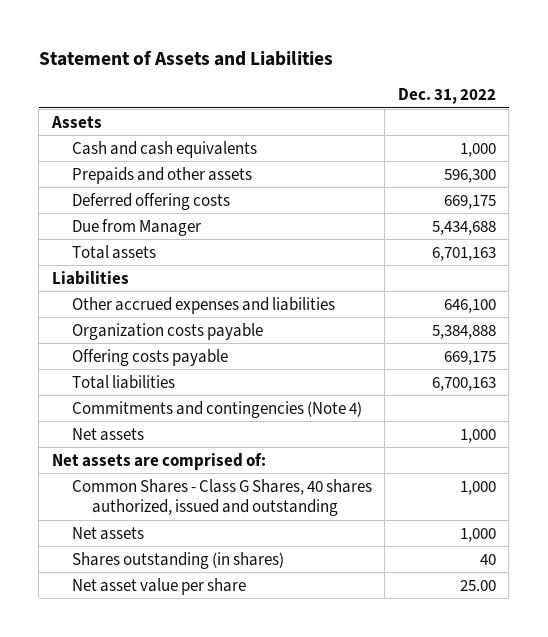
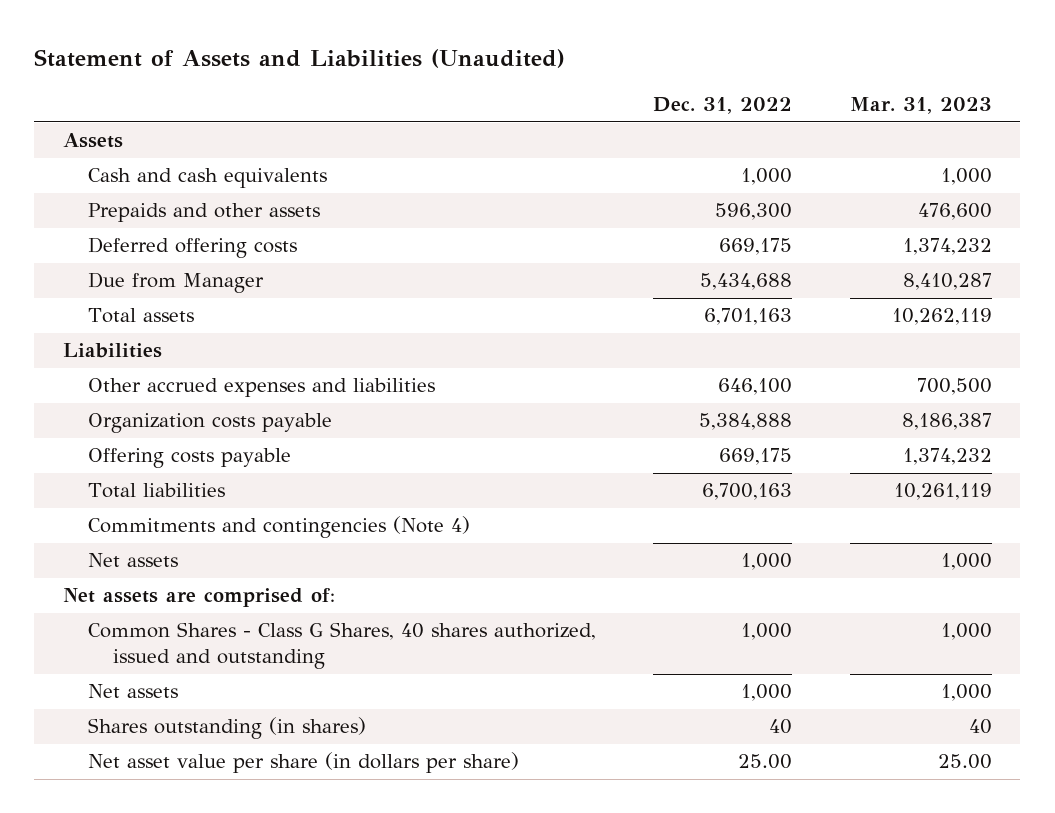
- Statement of Assets and Liabilities
+ Statement of Assets and Liabilities (Unaudited)
- | Dec. 31, 2022
+ | Dec. 31, 2022 | Mar. 31, 2023
- Net asset value per share | 25.00
+ Net asset value per share (in dollars per share) | 25.00 | 25.00

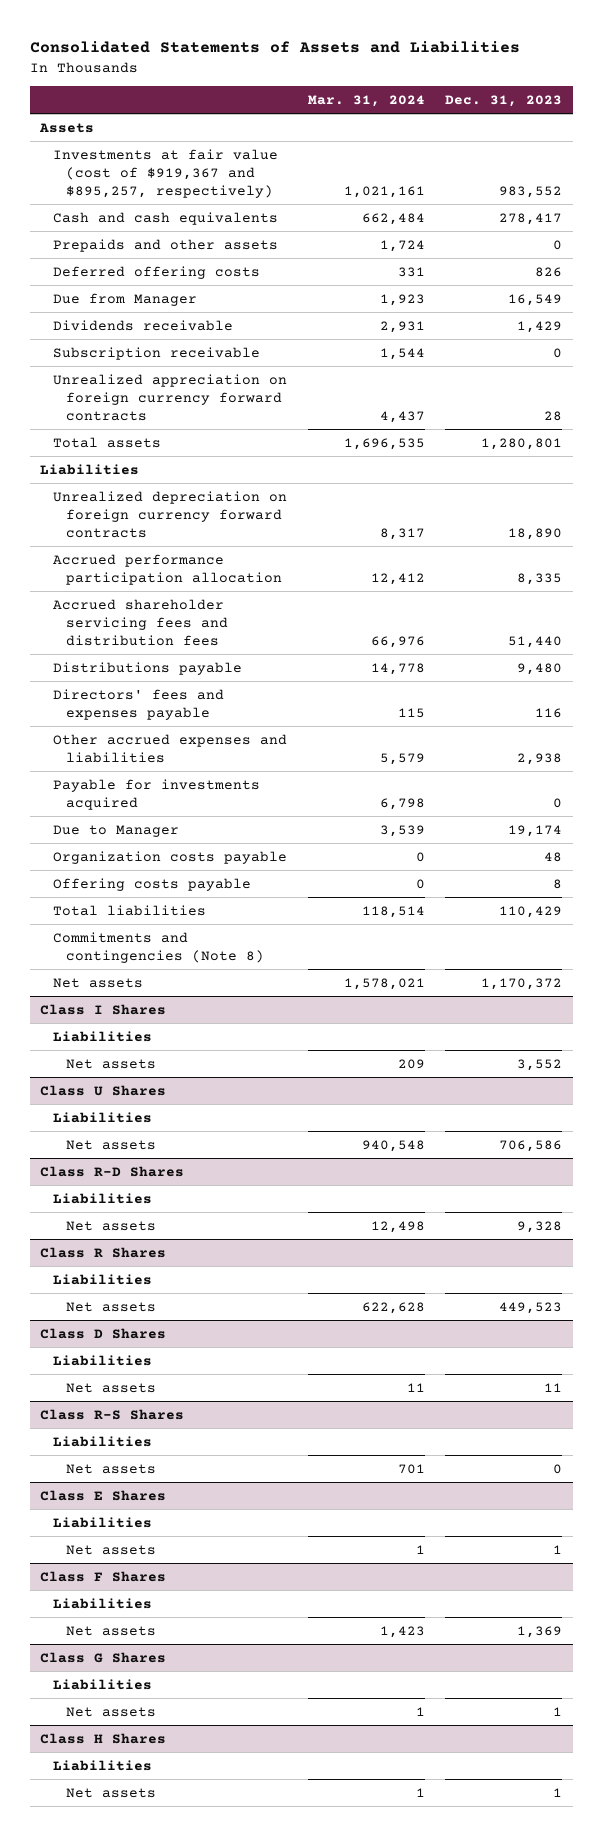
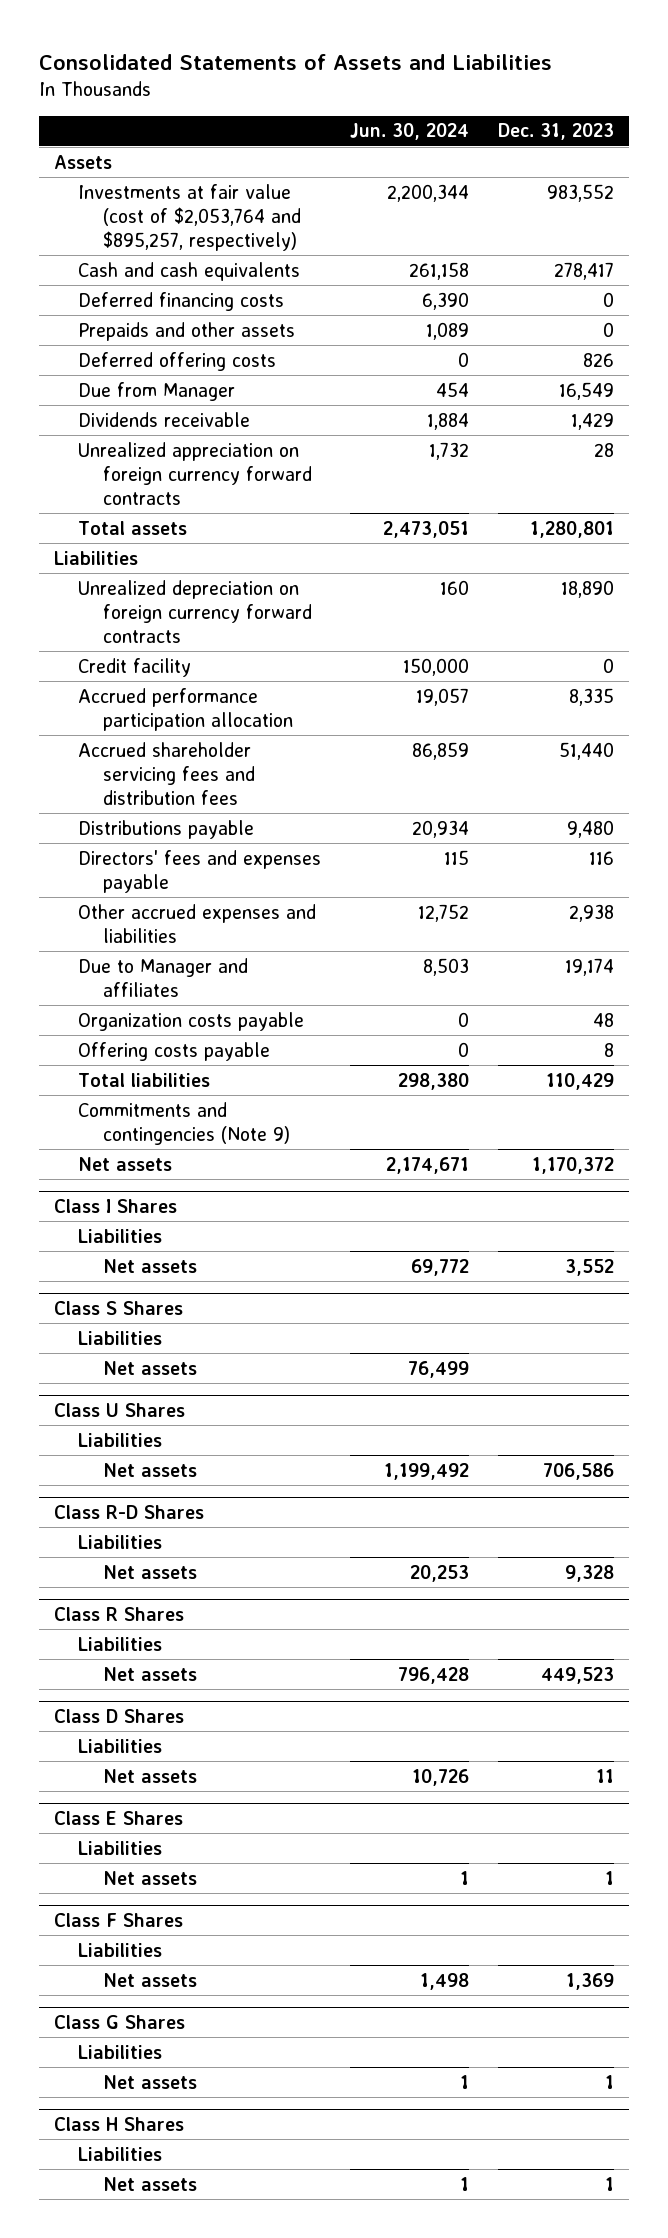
- | Mar. 31, 2024 | Dec. 31, 2023
+ | Jun. 30, 2024 | Dec. 31, 2023
- Investments at fair value (cost of $919,367 and $895,257, respectively) | 1,021,161 | 983,552
+ Investments at fair value (cost of $2,053,764 and $895,257, respectively) | 2,200,344 | 983,552
+ Deferred financing costs | 6,390 | 0
- Subscription receivable | 1,544 | 0
+ Credit facility | 150,000 | 0
- Payable for investments acquired | 6,798 | 0
- Due to Manager | 3,539 | 19,174
+ Due to Manager and affiliates | 8,503 | 19,174
- Commitments and contingencies (Note 8)
+ Commitments and contingencies (Note 9)
+ Class S Shares
+ Liabilities
+ Net assets | 76,499 |
- Class R-S Shares
- Liabilities
- Net assets | 701 | 0

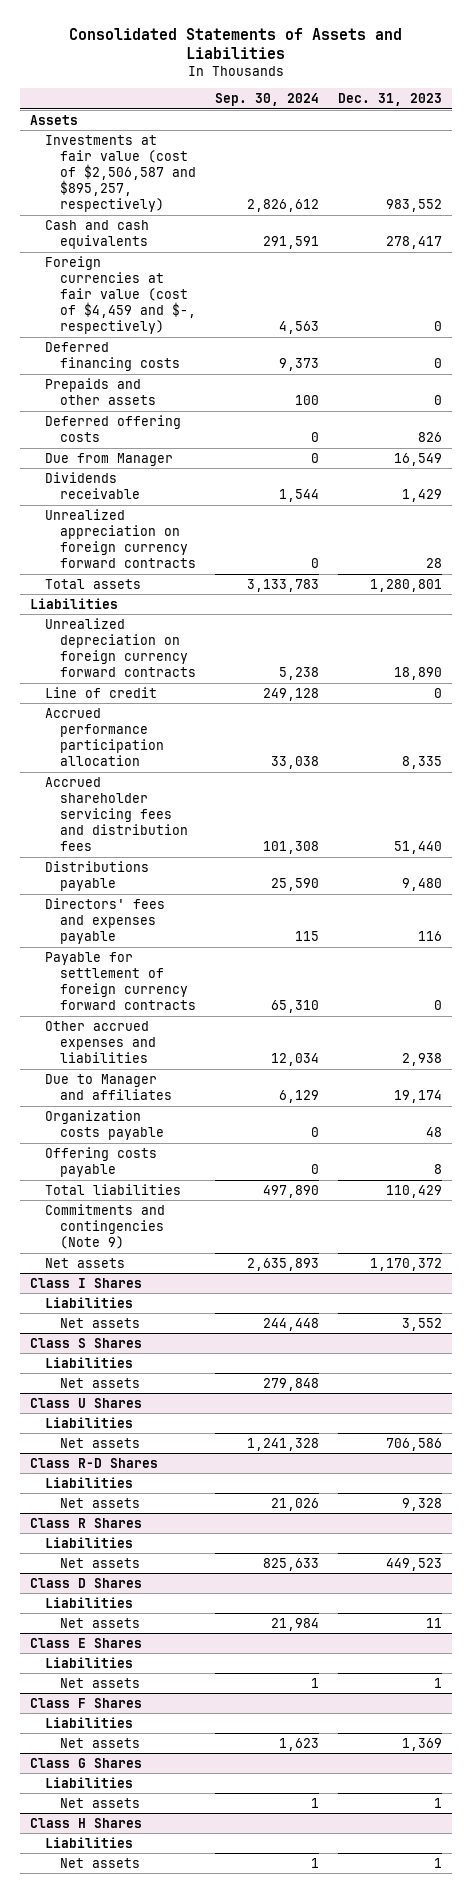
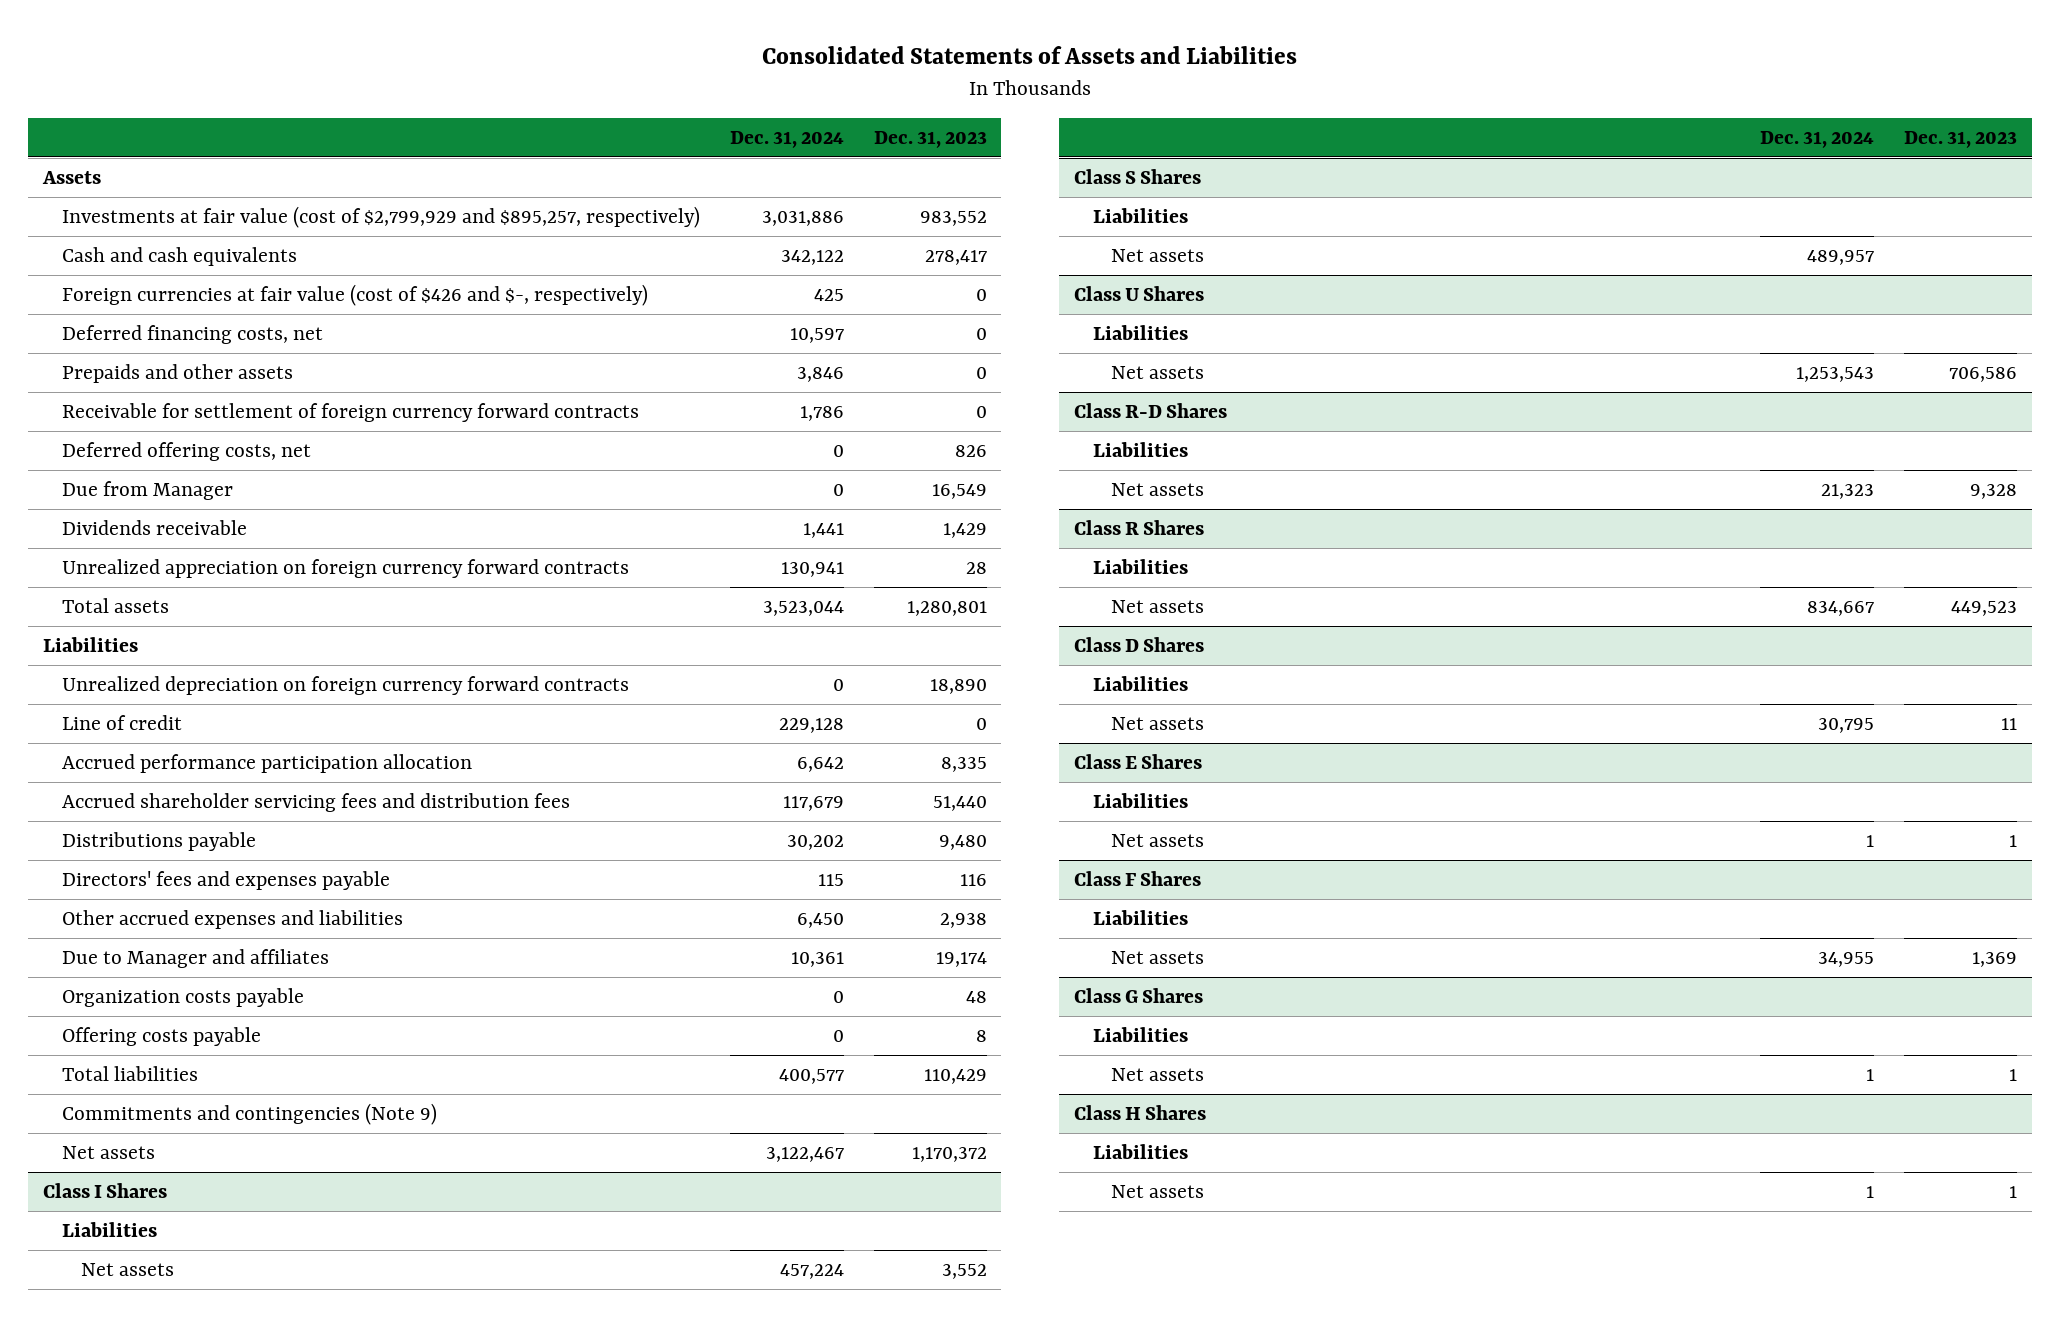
- | Sep. 30, 2024 | Dec. 31, 2023
+ | Dec. 31, 2024 | Dec. 31, 2023
- Investments at fair value (cost of $2,506,587 and $895,257, respectively) | 2,826,612 | 983,552
+ Investments at fair value (cost of $2,799,929 and $895,257, respectively) | 3,031,886 | 983,552
- Foreign currencies at fair value (cost of $4,459 and $-, respectively) | 4,563 | 0
- Deferred financing costs | 9,373 | 0
+ Foreign currencies at fair value (cost of $426 and $-, respectively) | 425 | 0
+ Deferred financing costs, net | 10,597 | 0
- Deferred offering costs | 0 | 826
+ Receivable for settlement of foreign currency forward contracts | 1,786 | 0
+ Deferred offering costs, net | 0 | 826
- Payable for settlement of foreign currency forward contracts | 65,310 | 0

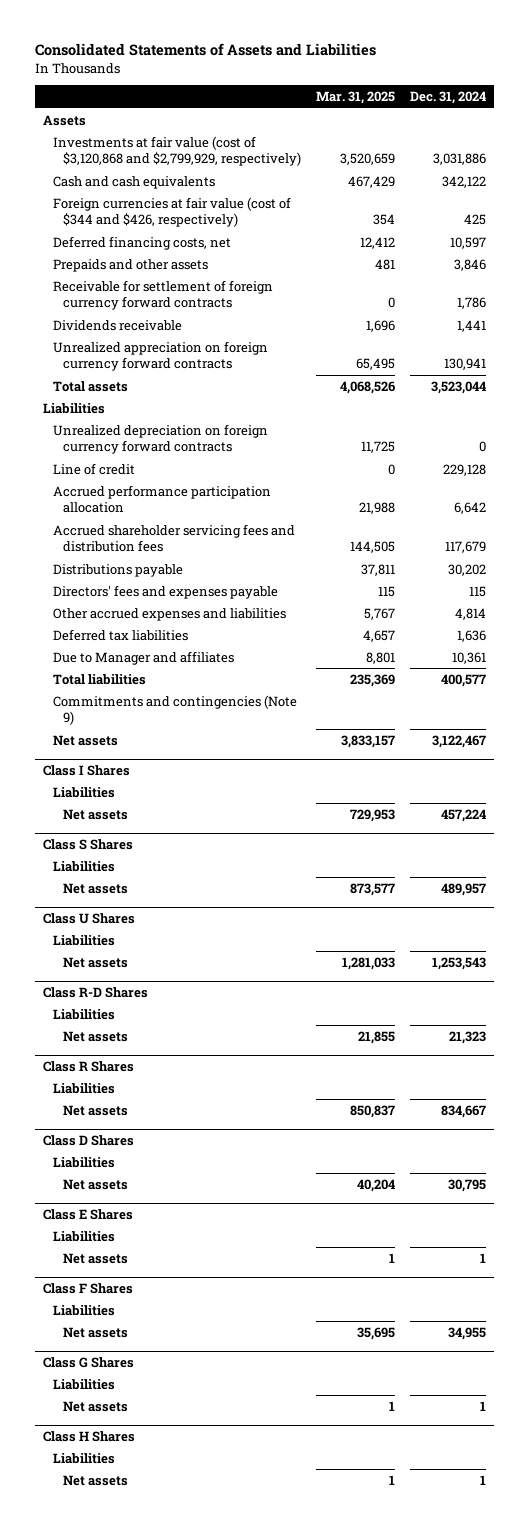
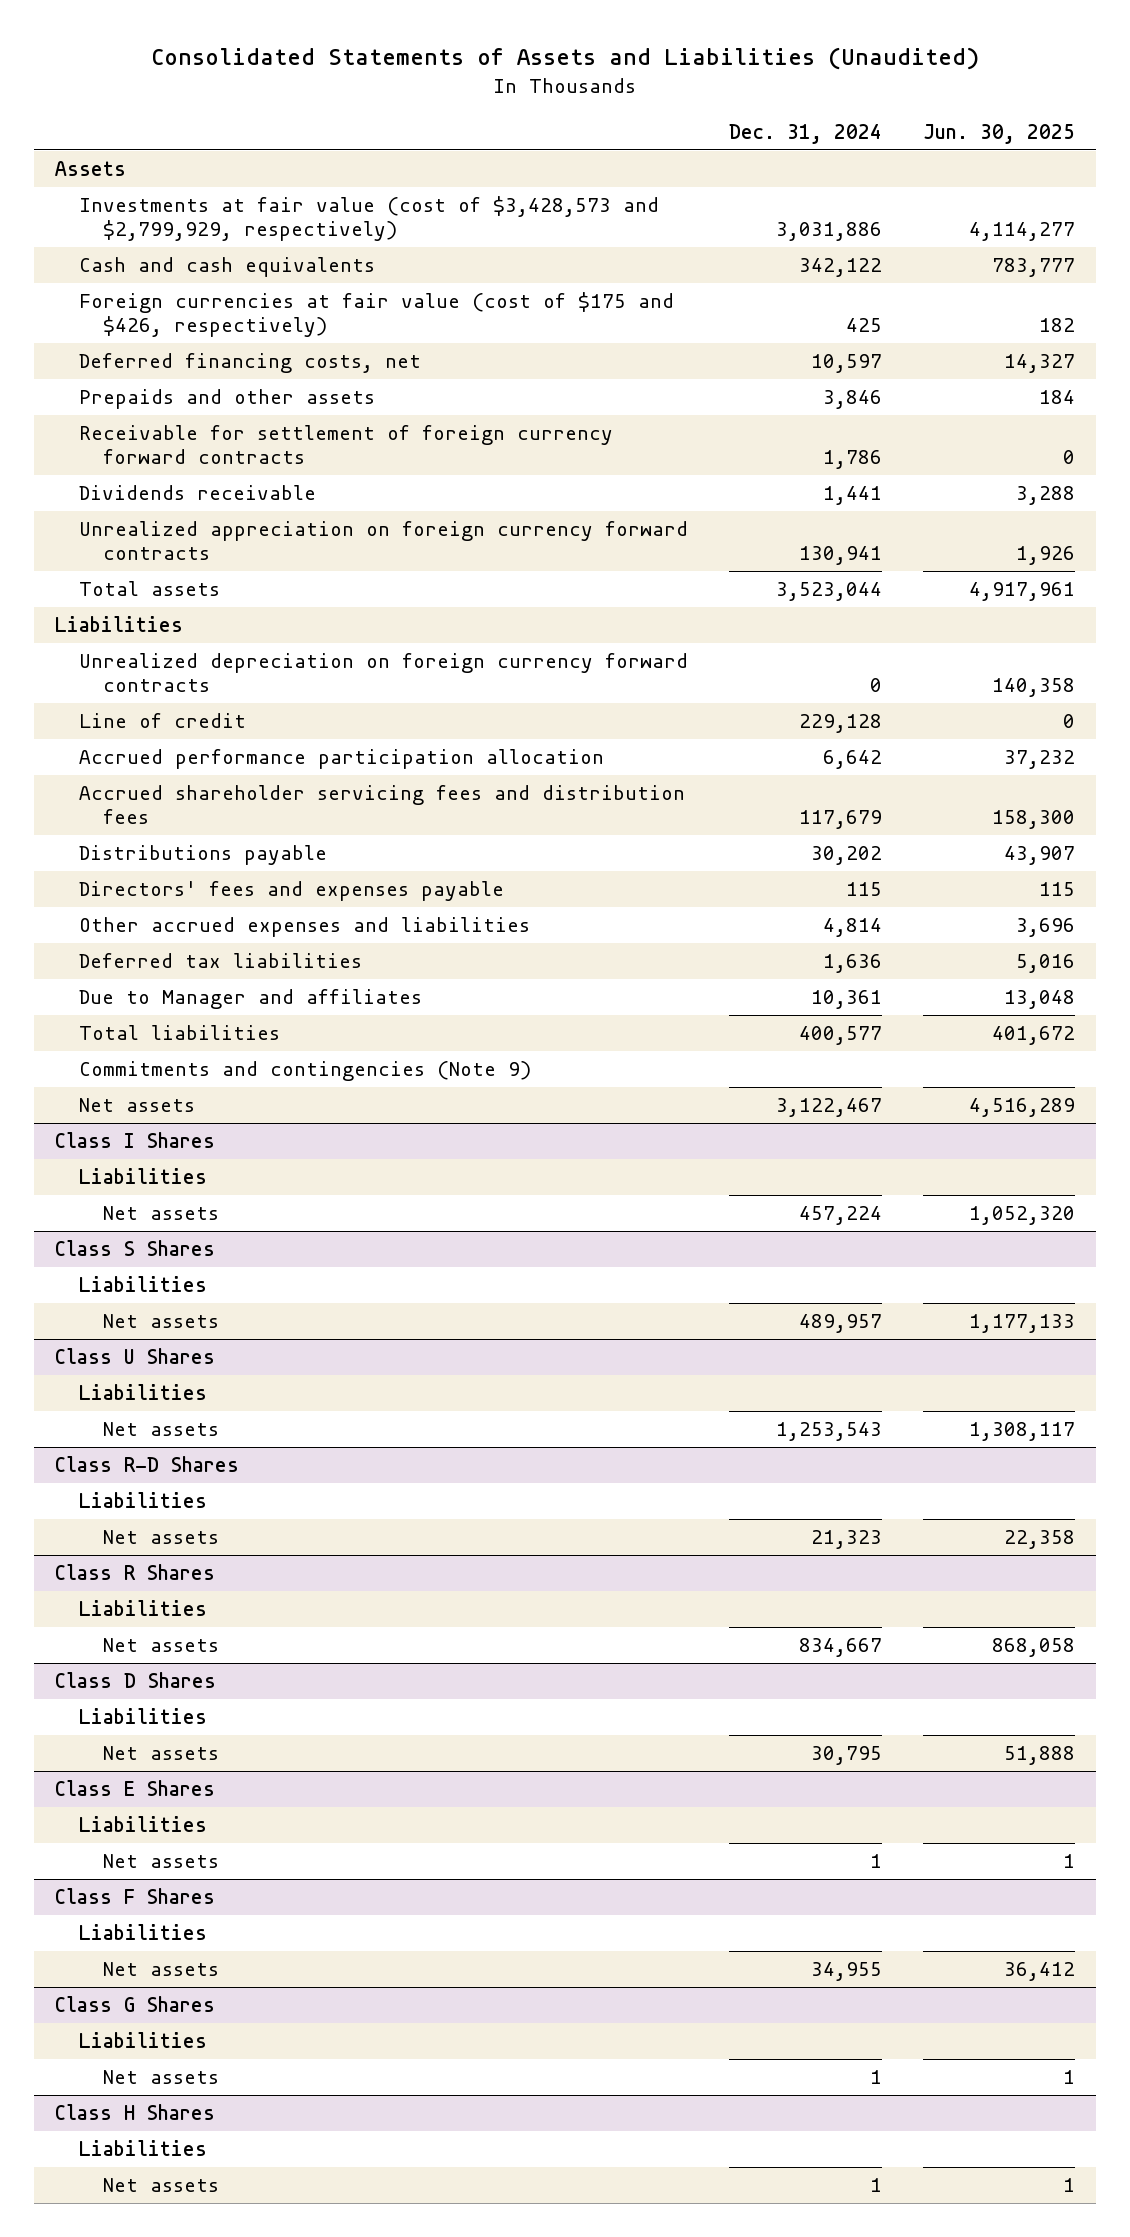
- Consolidated Statements of Assets and Liabilities
+ Consolidated Statements of Assets and Liabilities (Unaudited)
- | Mar. 31, 2025 | Dec. 31, 2024
+ | Dec. 31, 2024 | Jun. 30, 2025
- Investments at fair value (cost of $3,120,868 and $2,799,929, respectively) | 3,520,659 | 3,031,886
+ Investments at fair value (cost of $3,428,573 and $2,799,929, respectively) | 3,031,886 | 4,114,277
- Foreign currencies at fair value (cost of $344 and $426, respectively) | 354 | 425
+ Foreign currencies at fair value (cost of $175 and $426, respectively) | 425 | 182

